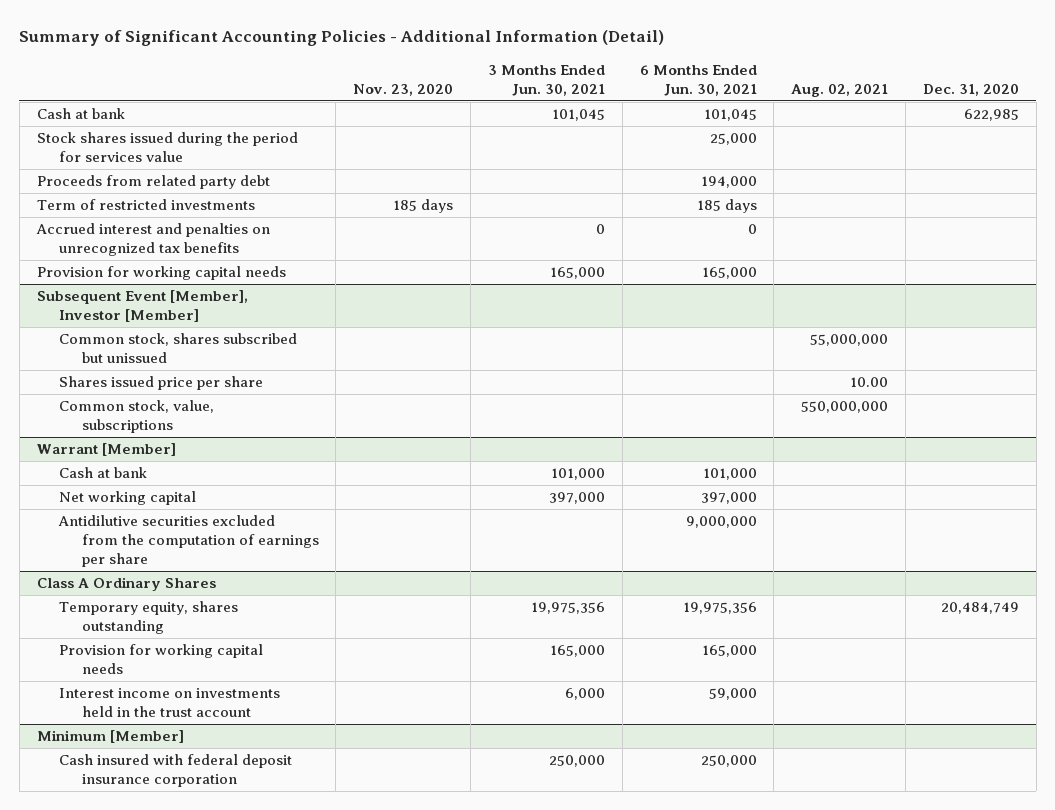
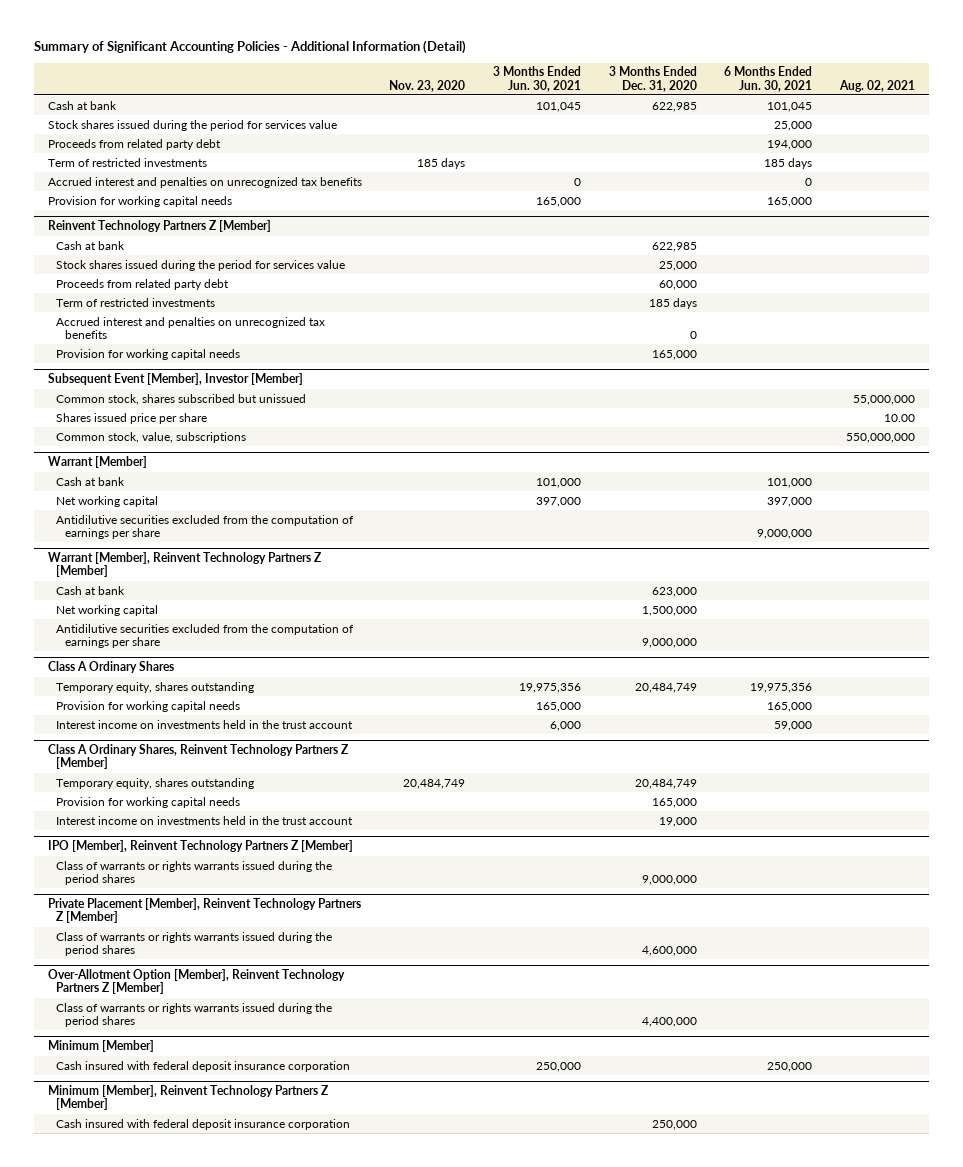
- | Nov. 23, 2020 | 3 Months Ended Jun. 30, 2021 | 6 Months Ended Jun. 30, 2021 | Aug. 02, 2021 | Dec. 31, 2020
+ | Nov. 23, 2020 | 3 Months Ended Jun. 30, 2021 | 3 Months Ended Dec. 31, 2020 | 6 Months Ended Jun. 30, 2021 | Aug. 02, 2021
+ Reinvent Technology Partners Z [Member]
+ Cash at bank | | | 622,985 | |
+ Stock shares issued during the period for services value | | | 25,000 | |
+ Proceeds from related party debt | | | 60,000 | |
+ Term of restricted investments | | | 185 days | |
+ Accrued interest and penalties on unrecognized tax benefits | | | 0 | |
+ Provision for working capital needs | | | 165,000 | |
+ Warrant [Member], Reinvent Technology Partners Z [Member]
+ Cash at bank | | | 623,000 | |
+ Net working capital | | | 1,500,000 | |
+ Antidilutive securities excluded from the computation of earnings per share | | | 9,000,000 | |
+ Class A Ordinary Shares, Reinvent Technology Partners Z [Member]
+ Temporary equity, shares outstanding | 20,484,749 | | 20,484,749 | |
+ Provision for working capital needs | | | 165,000 | |
+ Interest income on investments held in the trust account | | | 19,000 | |
+ IPO [Member], Reinvent Technology Partners Z [Member]
+ Class of warrants or rights warrants issued during the period shares | | | 9,000,000 | |
+ Private Placement [Member], Reinvent Technology Partners Z [Member]
+ Class of warrants or rights warrants issued during the period shares | | | 4,600,000 | |
+ Over-Allotment Option [Member], Reinvent Technology Partners Z [Member]
+ Class of warrants or rights warrants issued during the period shares | | | 4,400,000 | |
+ Minimum [Member], Reinvent Technology Partners Z [Member]
+ Cash insured with federal deposit insurance corporation | | | 250,000 | |

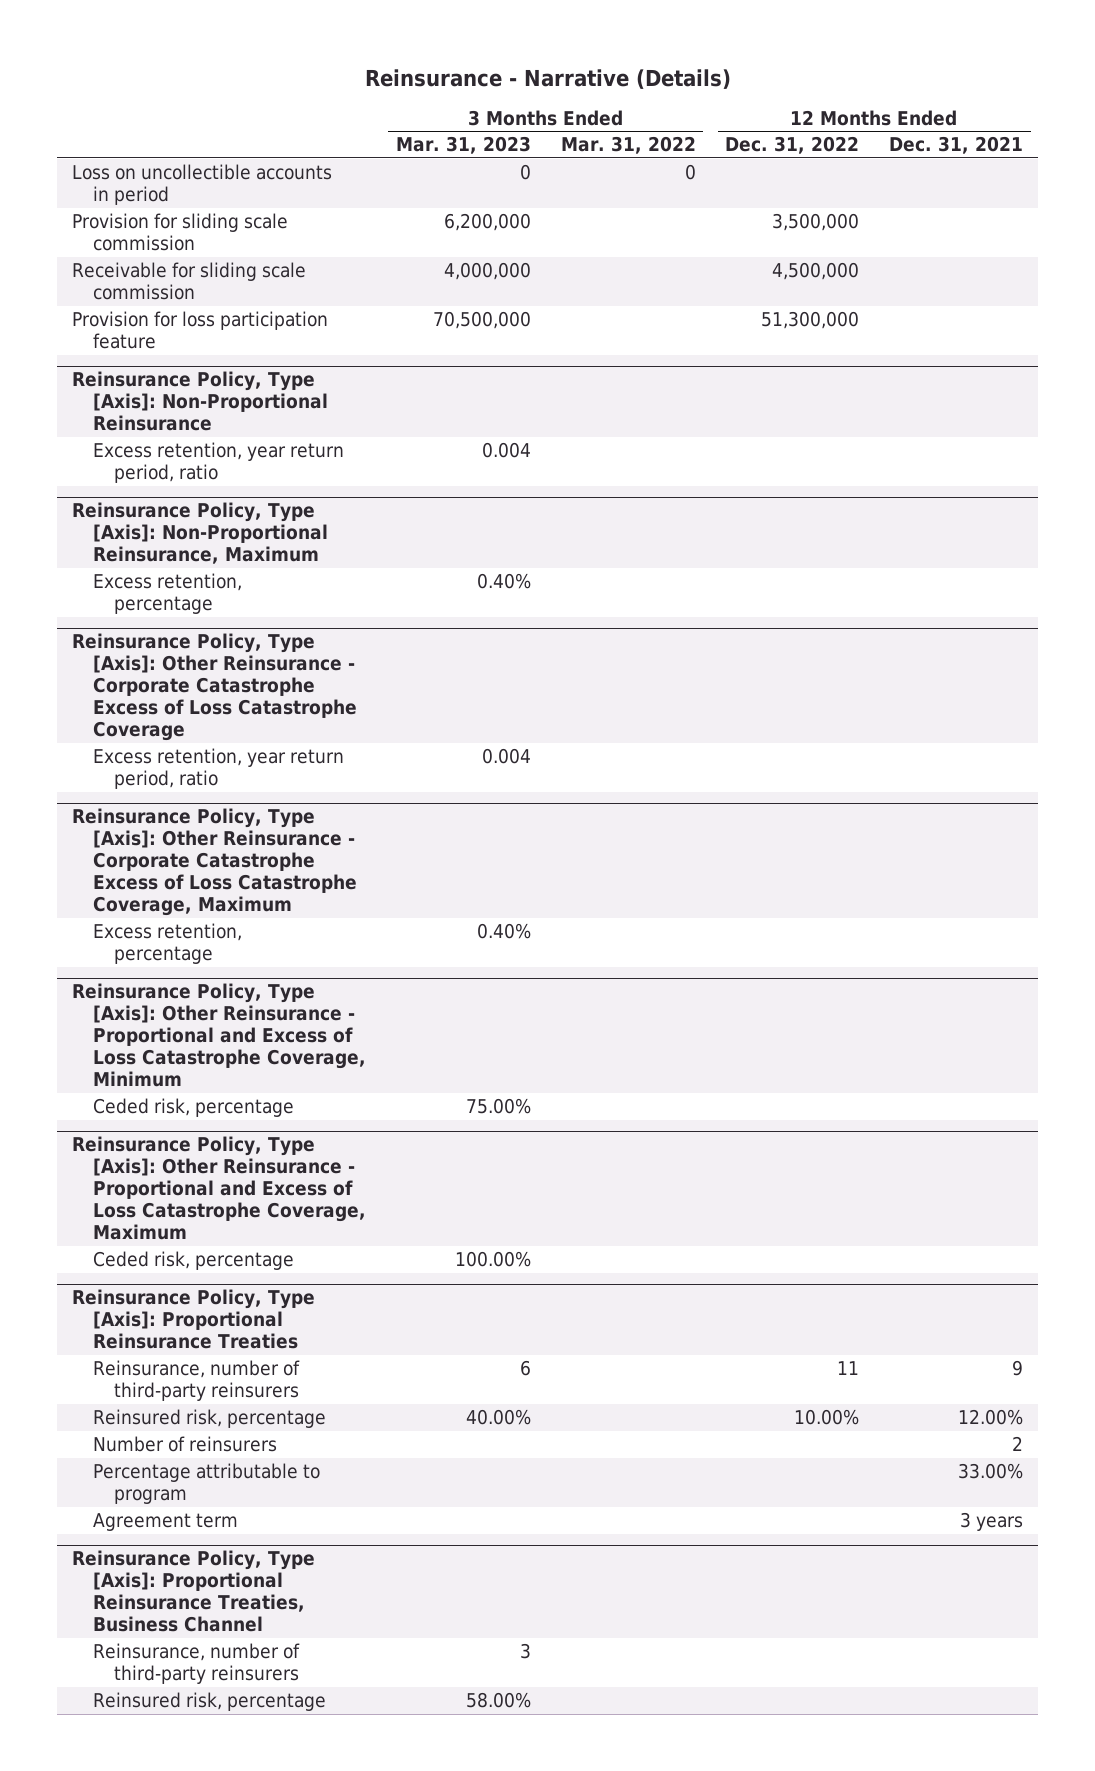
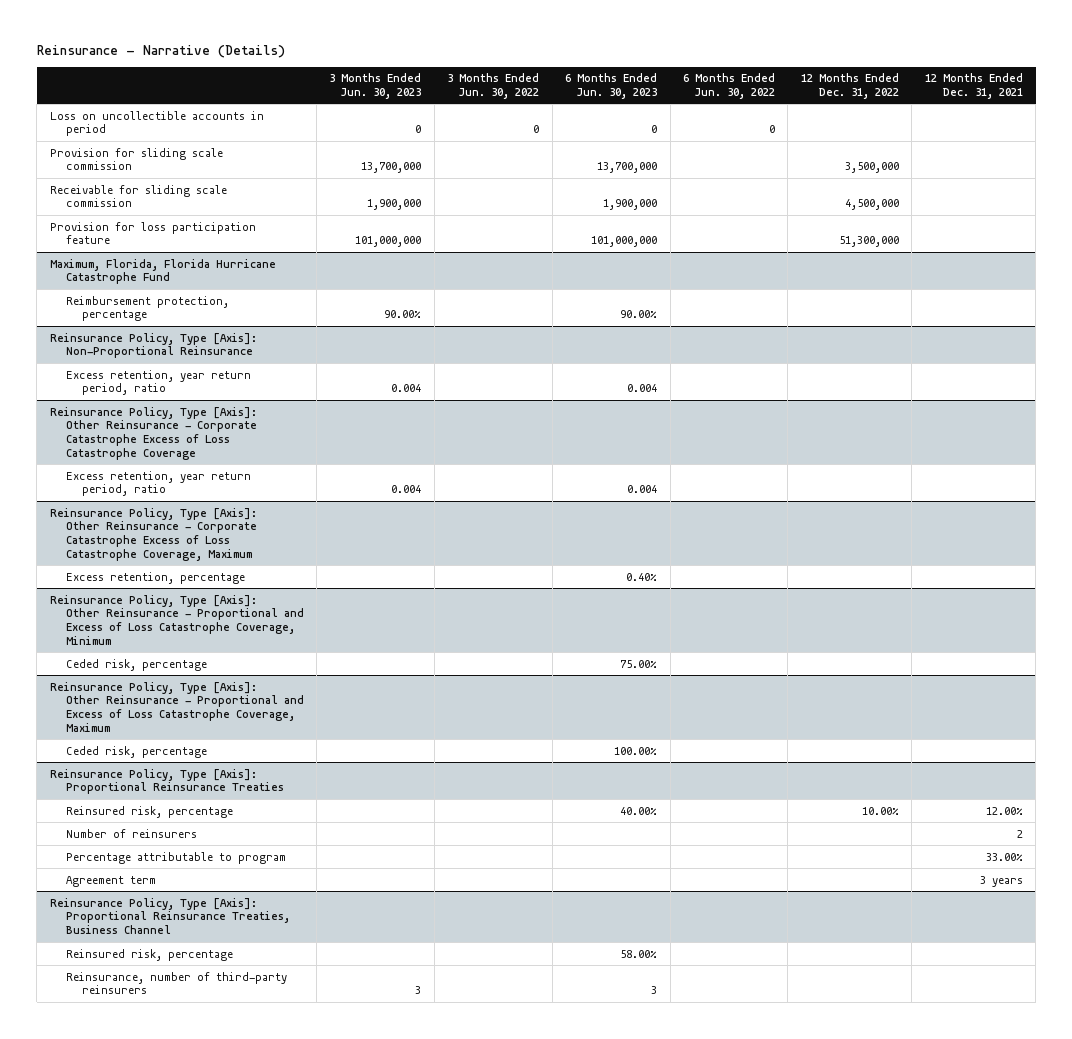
- | 3 Months Ended Mar. 31, 2023 | 3 Months Ended Mar. 31, 2022 | 12 Months Ended Dec. 31, 2022 | 12 Months Ended Dec. 31, 2021
+ | 3 Months Ended Jun. 30, 2023 | 3 Months Ended Jun. 30, 2022 | 6 Months Ended Jun. 30, 2023 | 6 Months Ended Jun. 30, 2022 | 12 Months Ended Dec. 31, 2022 | 12 Months Ended Dec. 31, 2021
+ Maximum, Florida, Florida Hurricane Catastrophe Fund
+ Reimbursement protection, percentage | 90.00% | | 90.00% | | |
- Reinsurance Policy, Type [Axis]: Non-Proportional Reinsurance, Maximum
- Excess retention, percentage | 0.40% | | |
@ Reinsurance Policy, Type [Axis]: Proportional Reinsurance Treaties
- Reinsurance, number of third-party reinsurers | 6 | | 11 | 9
@ Reinsurance Policy, Type [Axis]: Proportional Reinsurance Treaties, Business Channel
moved down: Reinsurance, number of third-party reinsurers | 3 | | 3 | | |

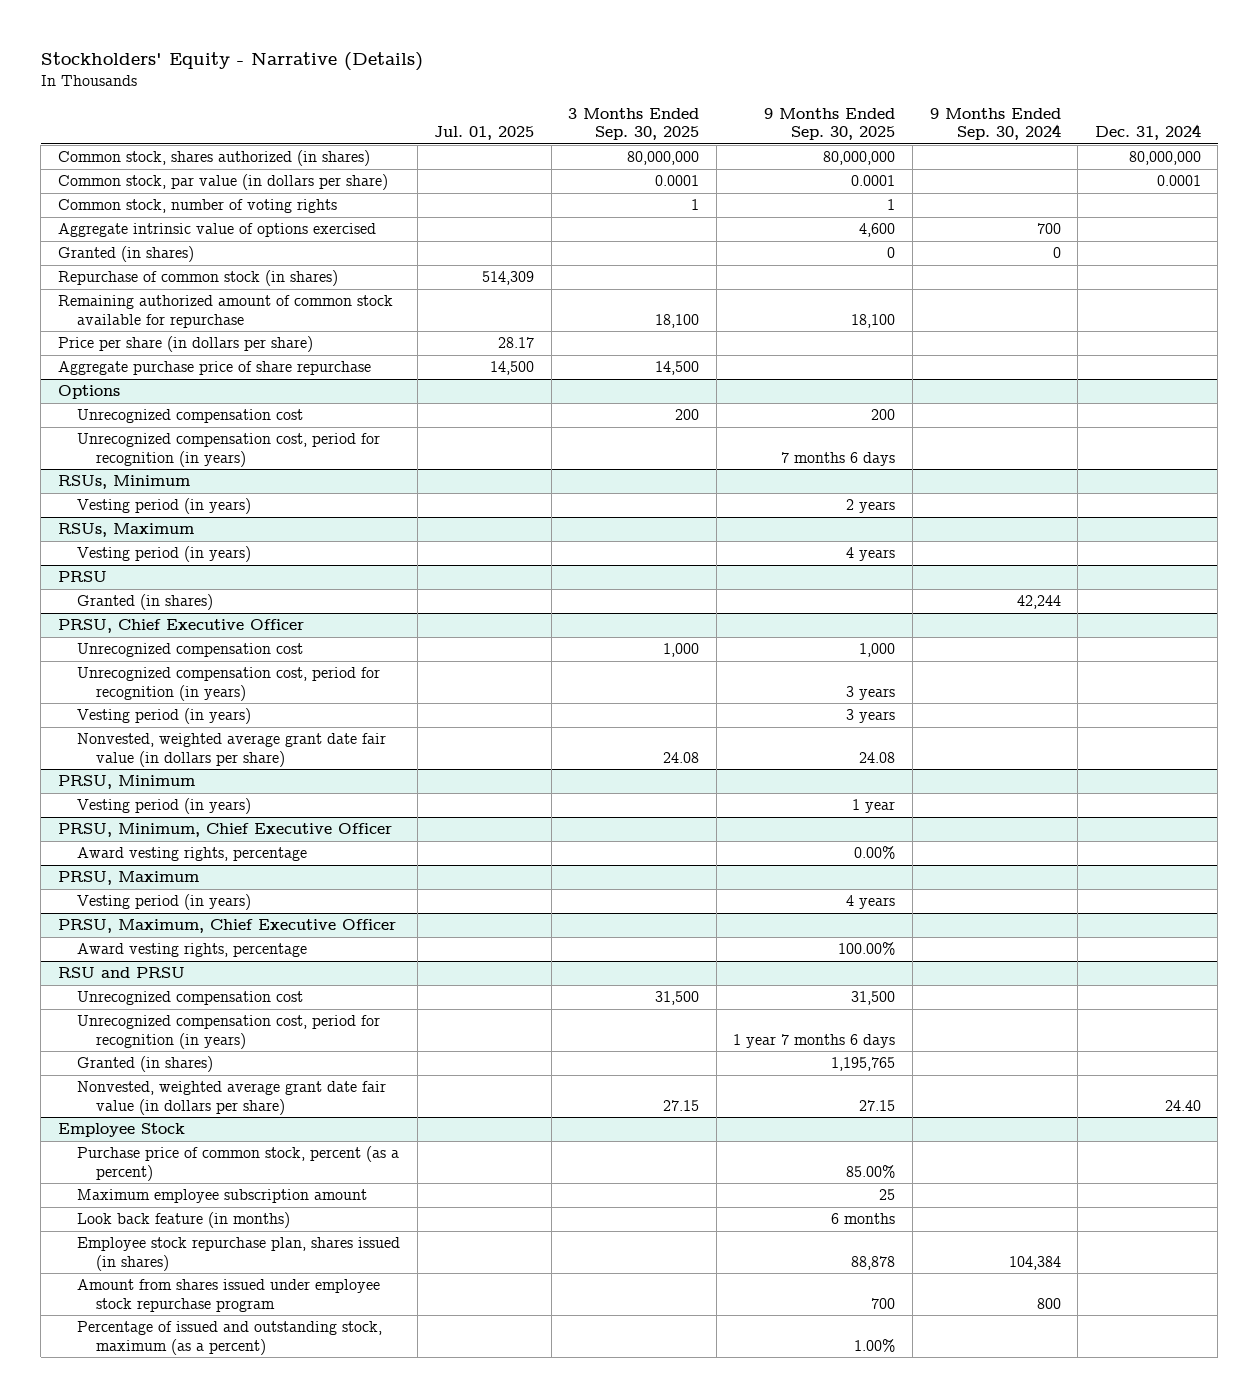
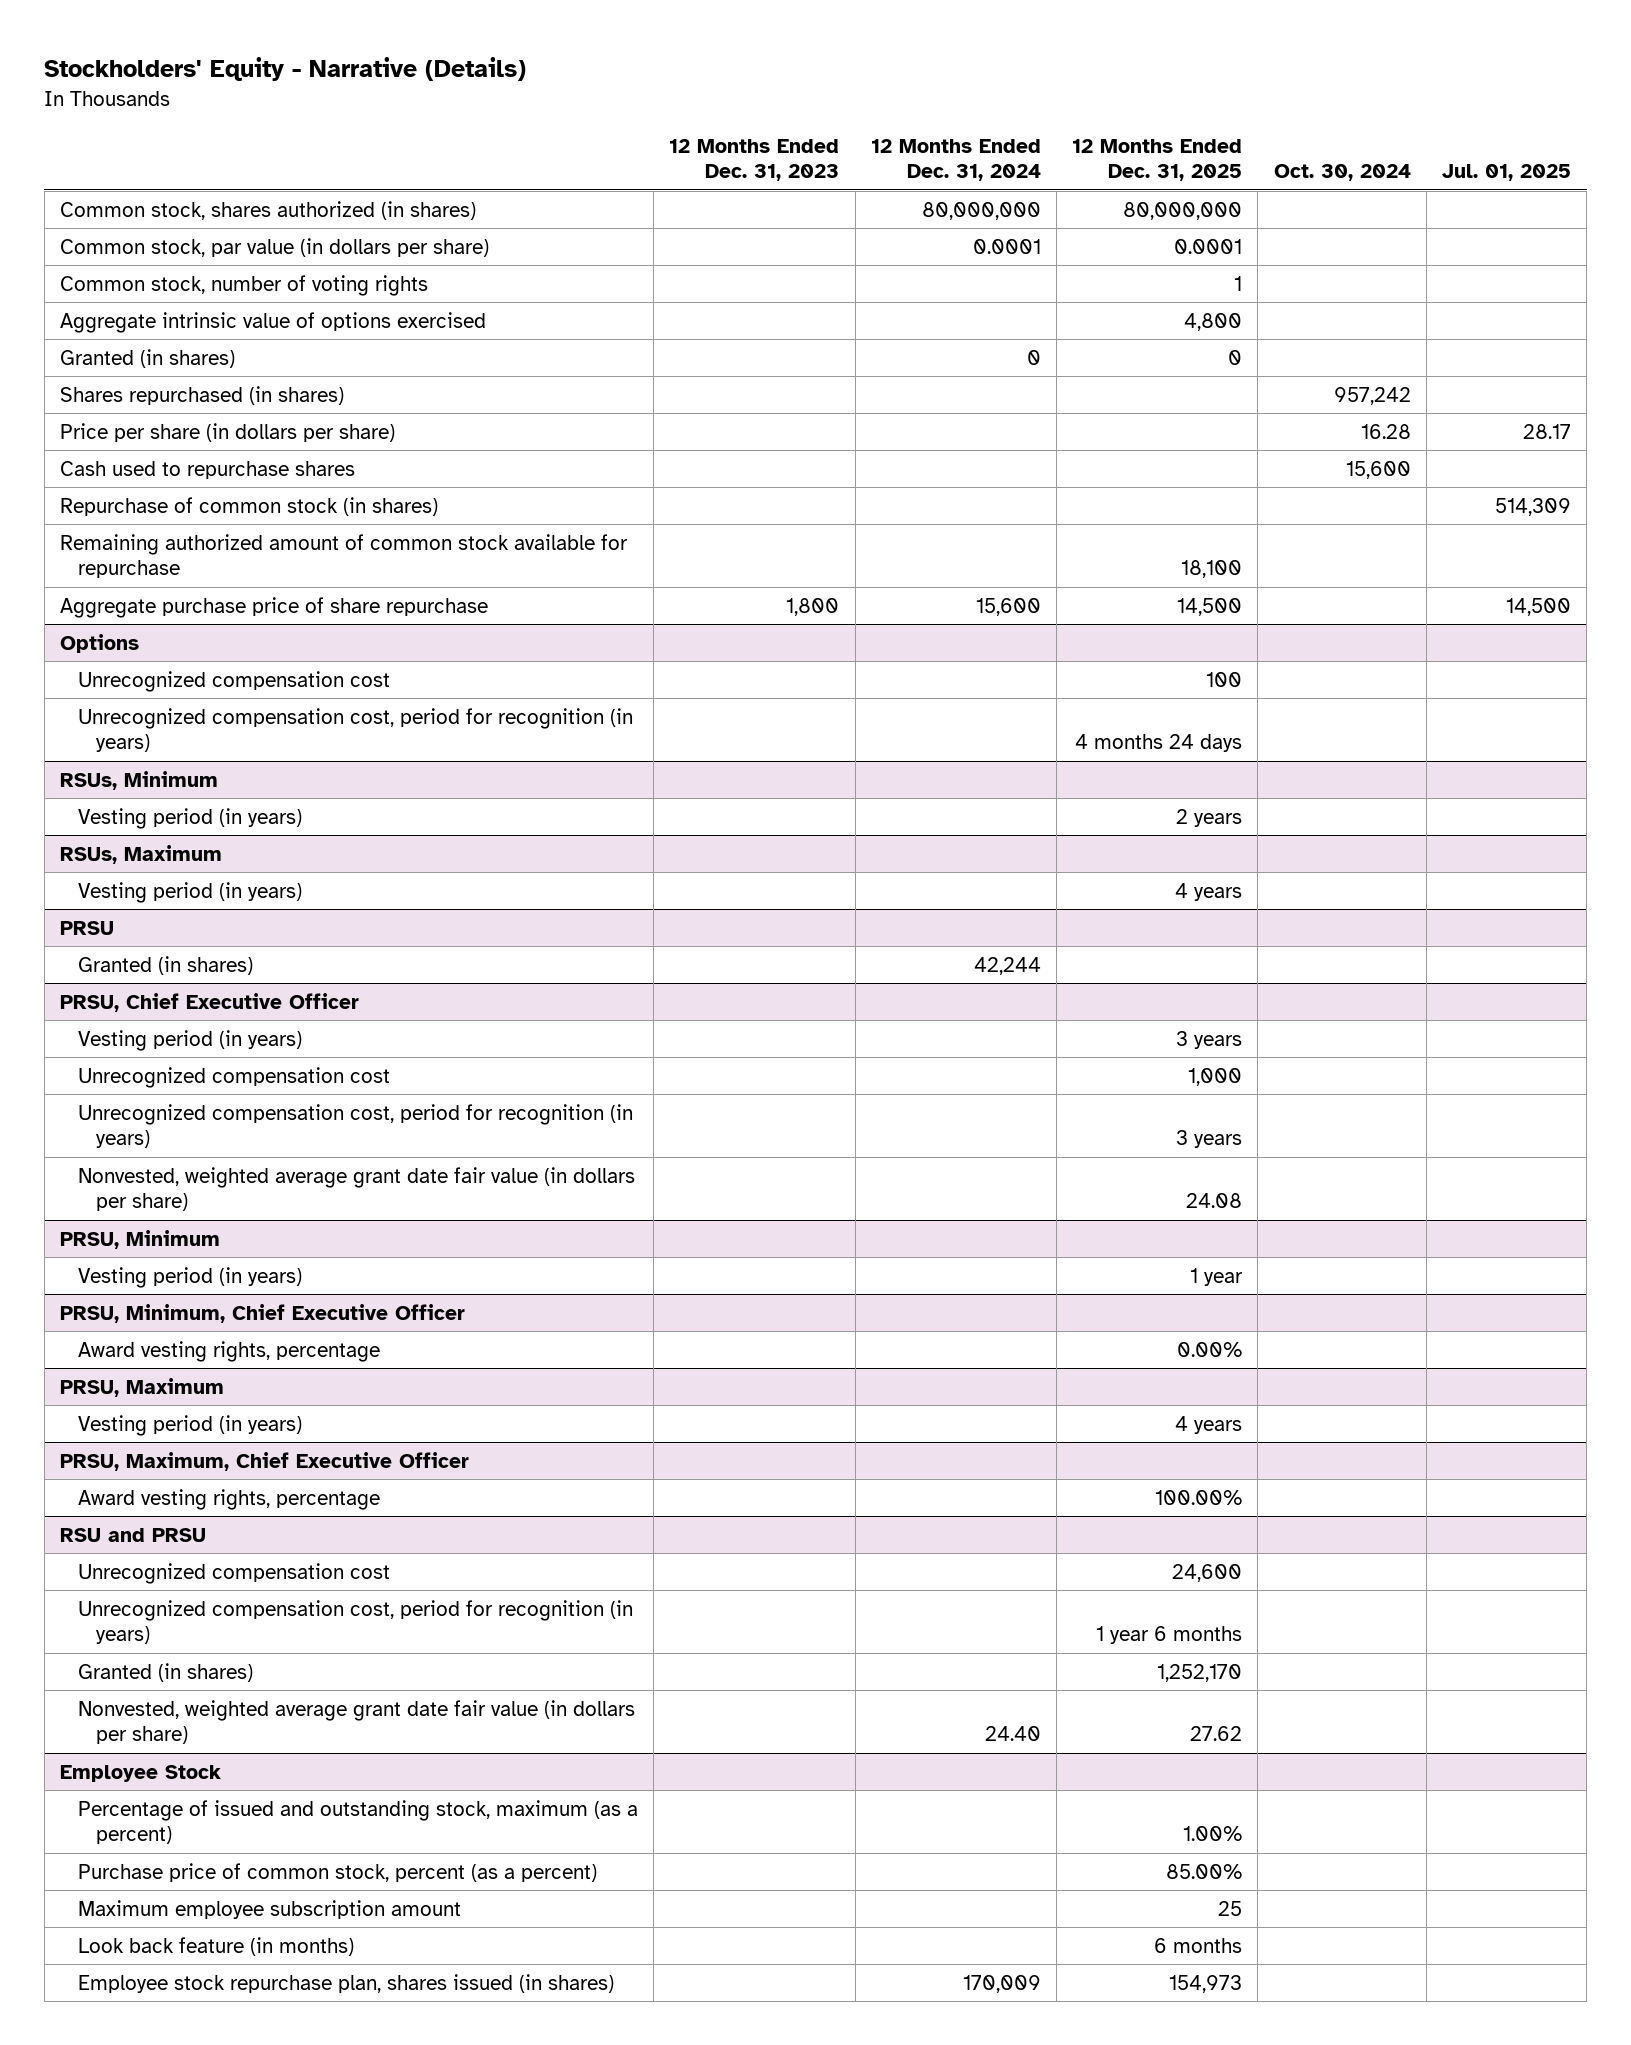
- | Jul. 01, 2025 | 3 Months Ended Sep. 30, 2025 | 9 Months Ended Sep. 30, 2025 | 9 Months Ended Sep. 30, 2024 | Dec. 31, 2024
+ | 12 Months Ended Dec. 31, 2023 | 12 Months Ended Dec. 31, 2024 | 12 Months Ended Dec. 31, 2025 | Oct. 30, 2024 | Jul. 01, 2025
+ Shares repurchased (in shares) | | | | 957,242 |
moved up: Price per share (in dollars per share) | | | | 16.28 | 28.17
+ Cash used to repurchase shares | | | | 15,600 |
@ PRSU, Chief Executive Officer
moved up: Vesting period (in years) | | | 3 years | |
@ Employee Stock
moved up: Percentage of issued and outstanding stock, maximum (as a percent) | | | 1.00% | |
- Amount from shares issued under employee stock repurchase program | | | 700 | 800 |

